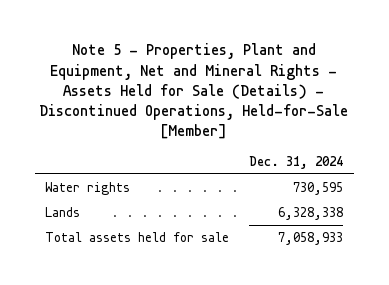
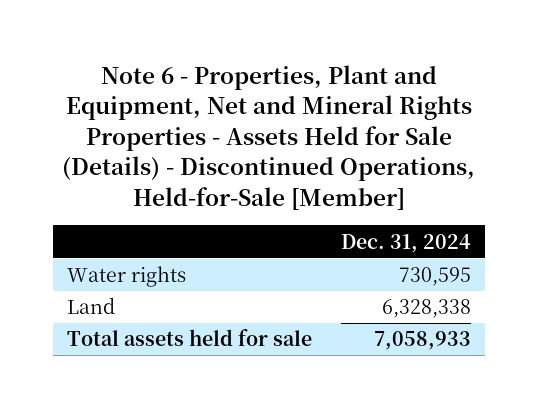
- Note 5 - Properties, Plant and Equipment, Net and Mineral Rights - Assets Held for Sale (Details) - Discontinued Operations, Held-for-Sale [Member]
+ Note 6 - Properties, Plant and Equipment, Net and Mineral Rights Properties - Assets Held for Sale (Details) - Discontinued Operations, Held-for-Sale [Member]
- Lands | 6,328,338
+ Land | 6,328,338

